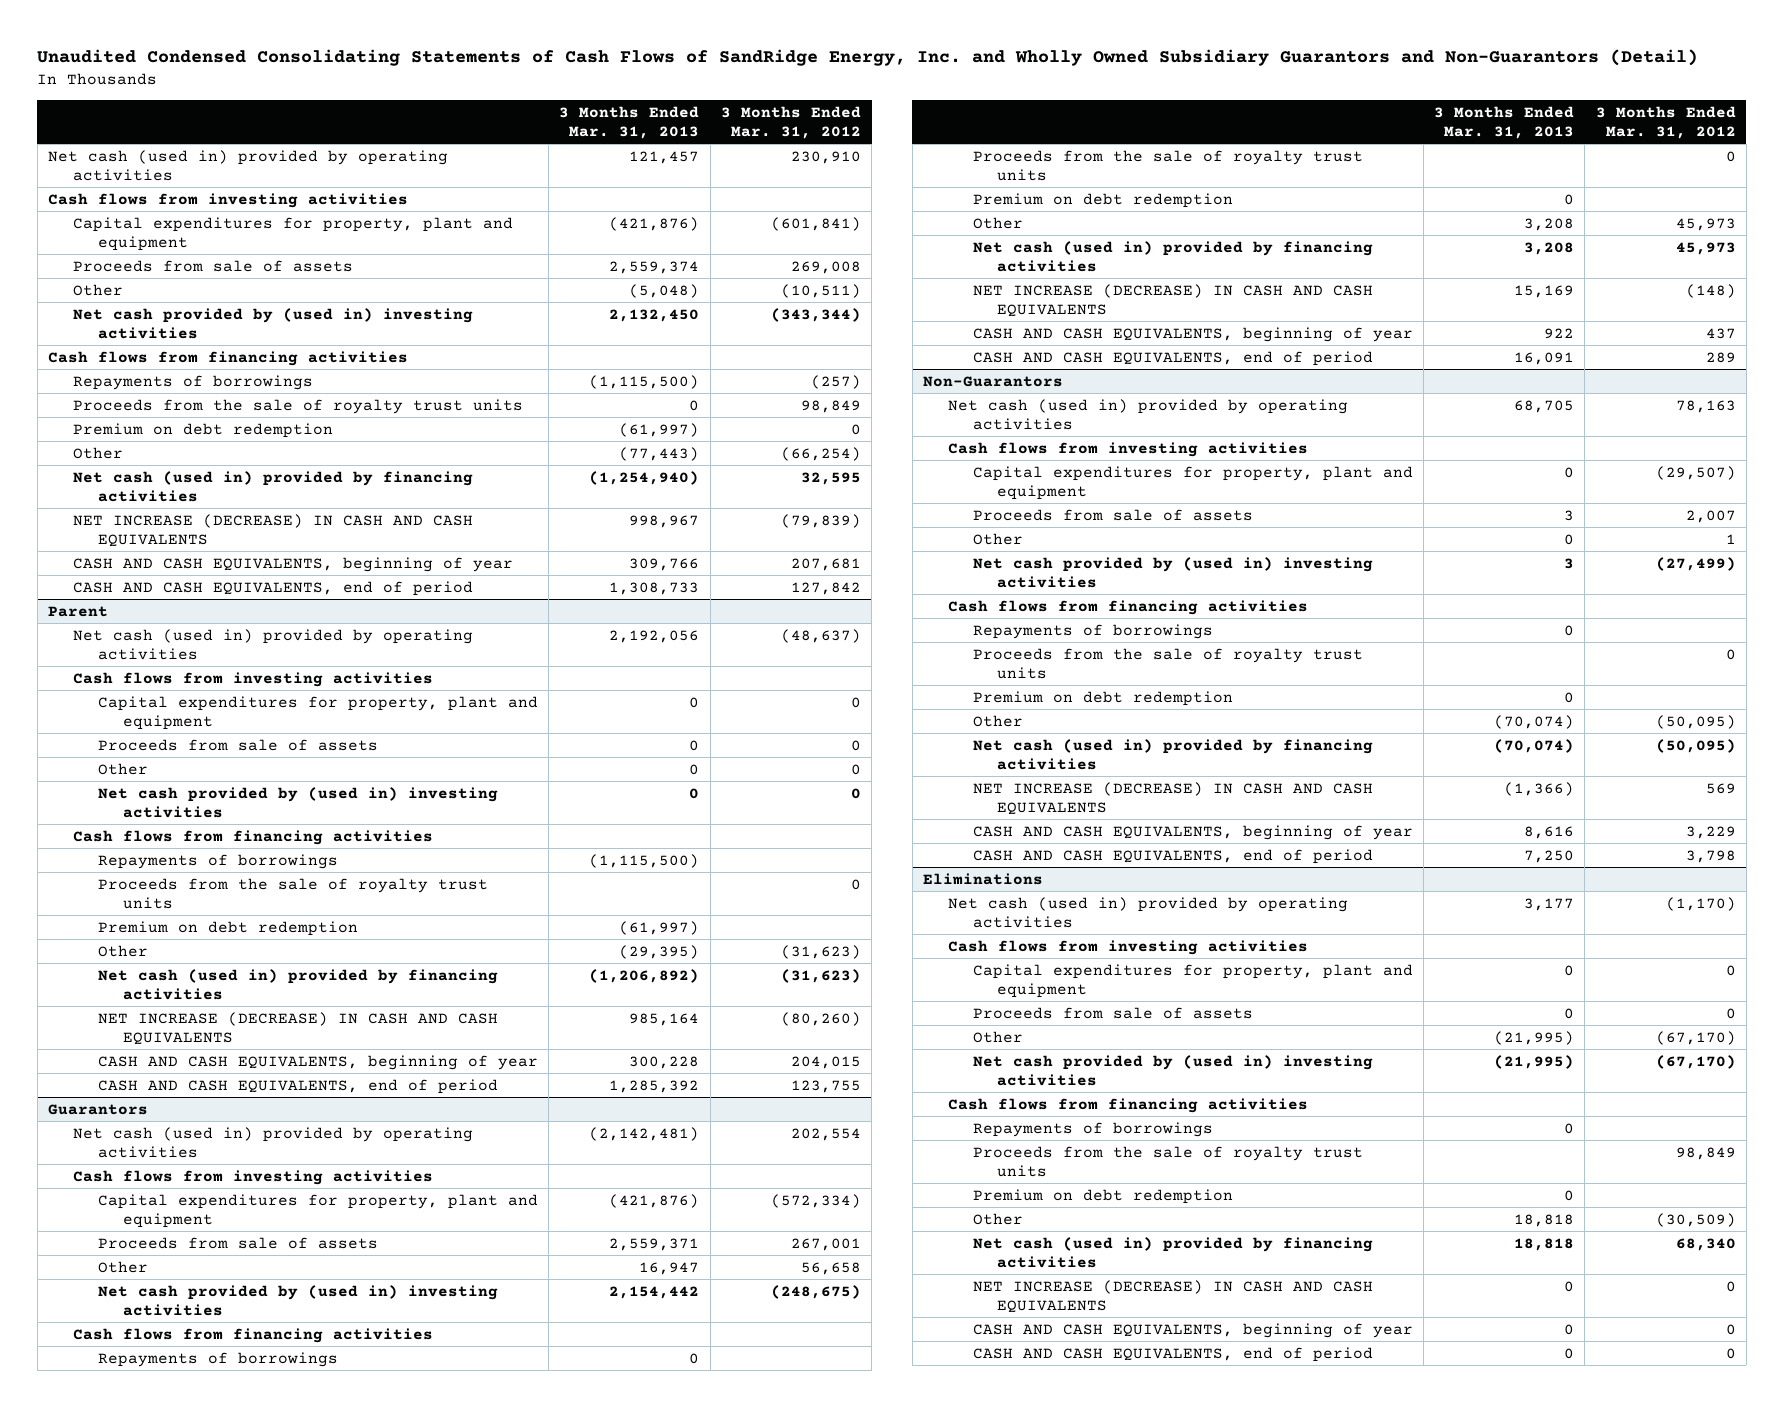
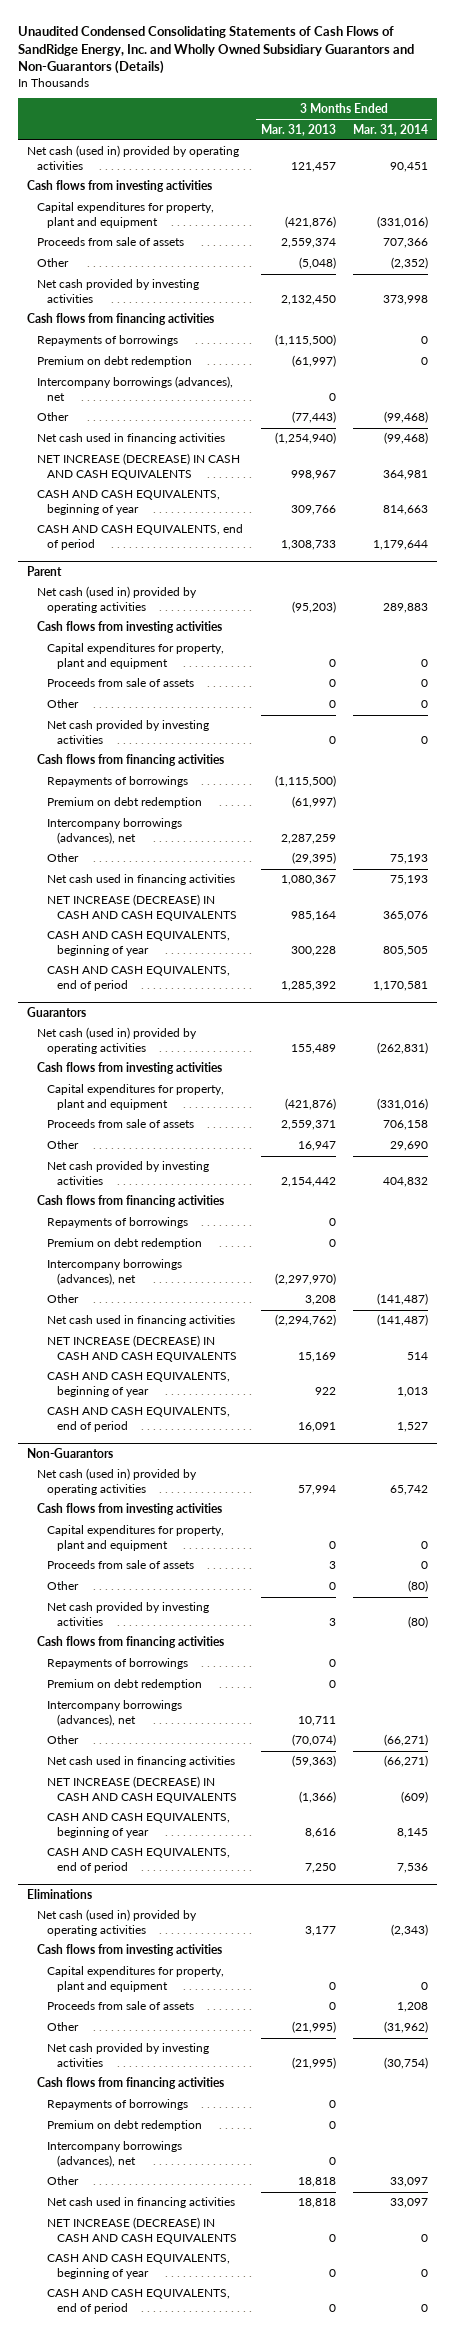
- Unaudited Condensed Consolidating Statements of Cash Flows of SandRidge Energy, Inc. and Wholly Owned Subsidiary Guarantors and Non-Guarantors (Detail)
+ Unaudited Condensed Consolidating Statements of Cash Flows of SandRidge Energy, Inc. and Wholly Owned Subsidiary Guarantors and Non-Guarantors (Details)
- | 3 Months Ended Mar. 31, 2013 | 3 Months Ended Mar. 31, 2012
+ | 3 Months Ended Mar. 31, 2013 | 3 Months Ended Mar. 31, 2014
- Net cash provided by (used in) investing activities | 2,132,450 | (343,344)
+ Net cash provided by investing activities | 2,132,450 | 373,998
- Proceeds from the sale of royalty trust units | 0 | 98,849
+ Intercompany borrowings (advances), net | 0 |
- Net cash (used in) provided by financing activities | (1,254,940) | 32,595
+ Net cash used in financing activities | (1,254,940) | (99,468)
@ Parent
- Net cash (used in) provided by operating activities | 2,192,056 | (48,637)
+ Net cash (used in) provided by operating activities | (95,203) | 289,883
- Net cash provided by (used in) investing activities | 0 | 0
+ Net cash provided by investing activities | 0 | 0
- Proceeds from the sale of royalty trust units | | 0
+ Intercompany borrowings (advances), net | 2,287,259 |
- Net cash (used in) provided by financing activities | (1,206,892) | (31,623)
+ Net cash used in financing activities | 1,080,367 | 75,193
@ Guarantors
- Net cash (used in) provided by operating activities | (2,142,481) | 202,554
+ Net cash (used in) provided by operating activities | 155,489 | (262,831)
- Net cash provided by (used in) investing activities | 2,154,442 | (248,675)
+ Net cash provided by investing activities | 2,154,442 | 404,832
- Proceeds from the sale of royalty trust units | | 0
+ Intercompany borrowings (advances), net | (2,297,970) |
- Net cash (used in) provided by financing activities | 3,208 | 45,973
+ Net cash used in financing activities | (2,294,762) | (141,487)
@ Non-Guarantors
- Net cash (used in) provided by operating activities | 68,705 | 78,163
+ Net cash (used in) provided by operating activities | 57,994 | 65,742
- Net cash provided by (used in) investing activities | 3 | (27,499)
+ Net cash provided by investing activities | 3 | (80)
- Proceeds from the sale of royalty trust units | | 0
+ Intercompany borrowings (advances), net | 10,711 |
- Net cash (used in) provided by financing activities | (70,074) | (50,095)
+ Net cash used in financing activities | (59,363) | (66,271)
@ Eliminations
- Net cash provided by (used in) investing activities | (21,995) | (67,170)
+ Net cash provided by investing activities | (21,995) | (30,754)
- Proceeds from the sale of royalty trust units | | 98,849
+ Intercompany borrowings (advances), net | 0 |
- Net cash (used in) provided by financing activities | 18,818 | 68,340
+ Net cash used in financing activities | 18,818 | 33,097

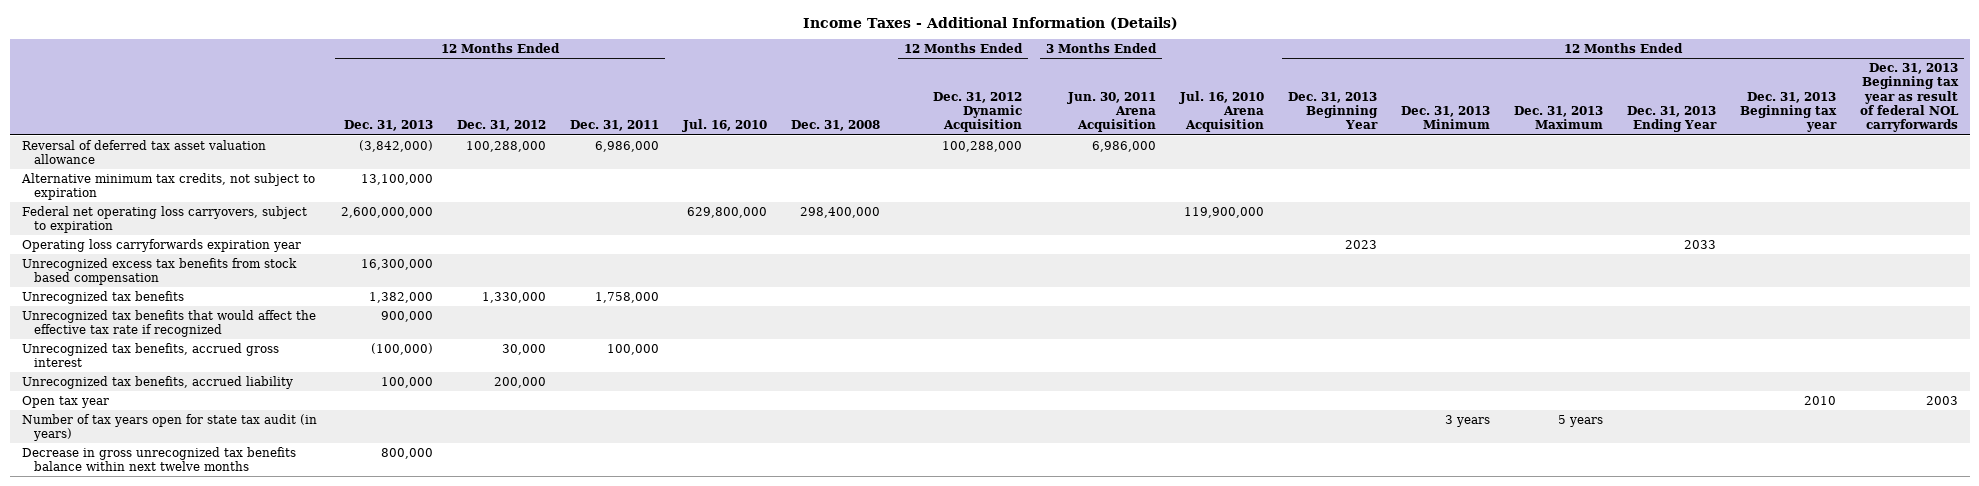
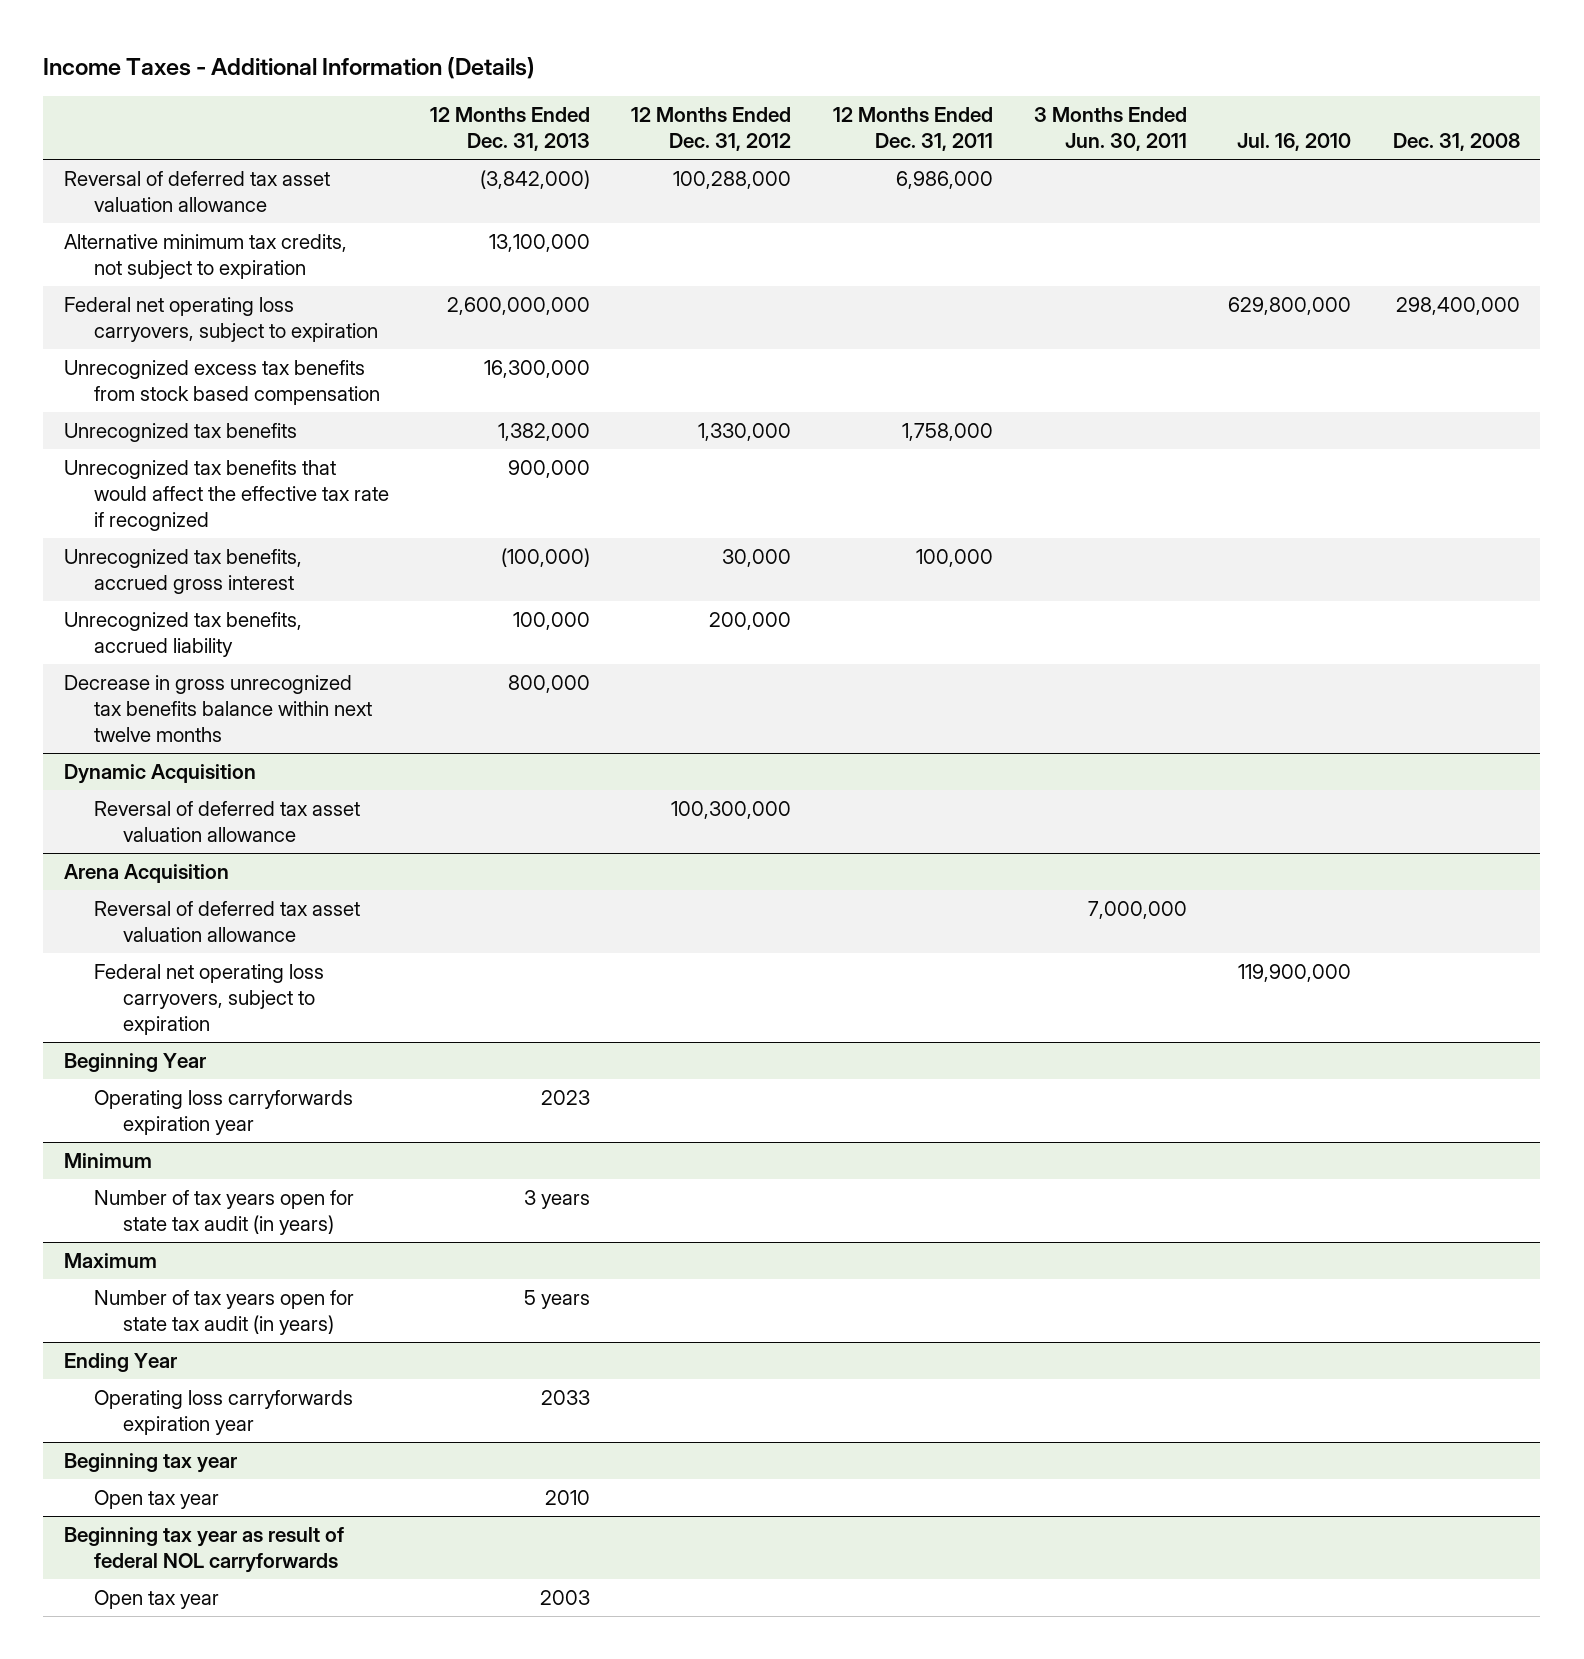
- | 12 Months Ended Dec. 31, 2013 | 12 Months Ended Dec. 31, 2012 | 12 Months Ended Dec. 31, 2011 | Jul. 16, 2010 | Dec. 31, 2008 | 12 Months Ended Dec. 31, 2012 Dynamic Acquisition | 3 Months Ended Jun. 30, 2011 Arena Acquisition | Jul. 16, 2010 Arena Acquisition | 12 Months Ended Dec. 31, 2013 Beginning Year | 12 Months Ended Dec. 31, 2013 Minimum | 12 Months Ended Dec. 31, 2013 Maximum | 12 Months Ended Dec. 31, 2013 Ending Year | 12 Months Ended Dec. 31, 2013 Beginning tax year | 12 Months Ended Dec. 31, 2013 Beginning tax year as result of federal NOL carryforwards
+ | 12 Months Ended Dec. 31, 2013 | 12 Months Ended Dec. 31, 2012 | 12 Months Ended Dec. 31, 2011 | 3 Months Ended Jun. 30, 2011 | Jul. 16, 2010 | Dec. 31, 2008
- Operating loss carryforwards expiration year | | | | | | | | | 2023 | | | 2033 | |
- Open tax year | | | | | | | | | | | | | 2010 | 2003
- Number of tax years open for state tax audit (in years) | | | | | | | | | | 3 years | 5 years | | |
+ Dynamic Acquisition
+ Reversal of deferred tax asset valuation allowance | | 100,300,000 | | | |
+ Arena Acquisition
+ Reversal of deferred tax asset valuation allowance | | | | 7,000,000 | |
+ Federal net operating loss carryovers, subject to expiration | | | | | 119,900,000 |
+ Beginning Year
+ Operating loss carryforwards expiration year | 2023 | | | | |
+ Minimum
+ Number of tax years open for state tax audit (in years) | 3 years | | | | |
+ Maximum
+ Number of tax years open for state tax audit (in years) | 5 years | | | | |
+ Ending Year
+ Operating loss carryforwards expiration year | 2033 | | | | |
+ Beginning tax year
+ Open tax year | 2010 | | | | |
+ Beginning tax year as result of federal NOL carryforwards
+ Open tax year | 2003 | | | | |

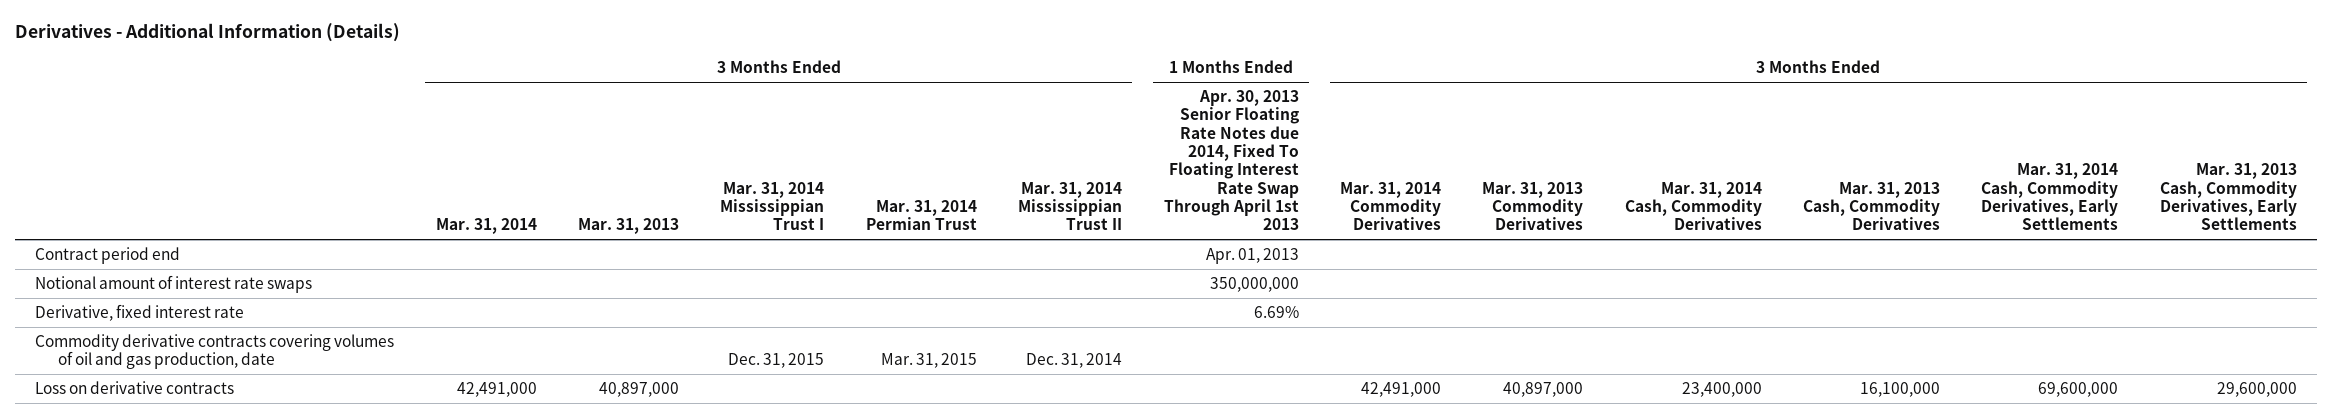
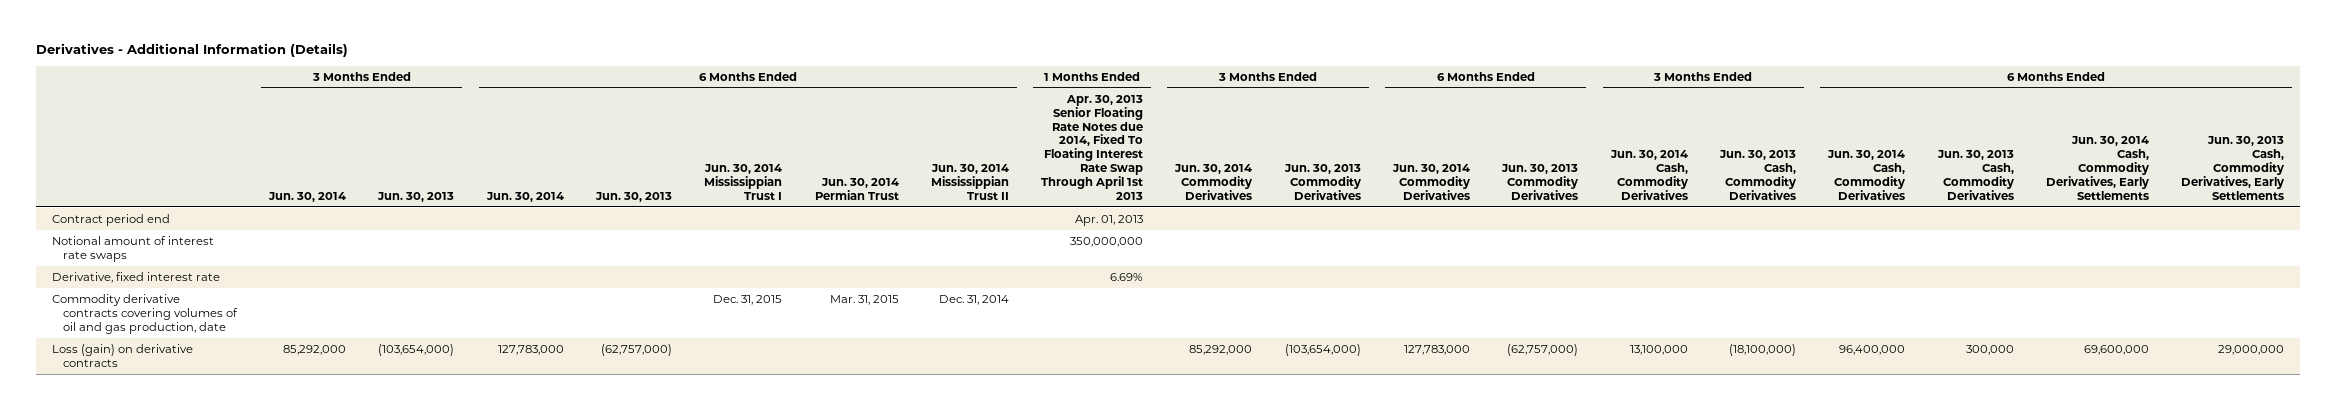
- | 3 Months Ended Mar. 31, 2014 | 3 Months Ended Mar. 31, 2013 | 3 Months Ended Mar. 31, 2014 Mississippian Trust I | 3 Months Ended Mar. 31, 2014 Permian Trust | 3 Months Ended Mar. 31, 2014 Mississippian Trust II | 1 Months Ended Apr. 30, 2013 Senior Floating Rate Notes due 2014, Fixed To Floating Interest Rate Swap Through April 1st 2013 | 3 Months Ended Mar. 31, 2014 Commodity Derivatives | 3 Months Ended Mar. 31, 2013 Commodity Derivatives | 3 Months Ended Mar. 31, 2014 Cash, Commodity Derivatives | 3 Months Ended Mar. 31, 2013 Cash, Commodity Derivatives | 3 Months Ended Mar. 31, 2014 Cash, Commodity Derivatives, Early Settlements | 3 Months Ended Mar. 31, 2013 Cash, Commodity Derivatives, Early Settlements
+ | 3 Months Ended Jun. 30, 2014 | 3 Months Ended Jun. 30, 2013 | 6 Months Ended Jun. 30, 2014 | 6 Months Ended Jun. 30, 2013 | 6 Months Ended Jun. 30, 2014 Mississippian Trust I | 6 Months Ended Jun. 30, 2014 Permian Trust | 6 Months Ended Jun. 30, 2014 Mississippian Trust II | 1 Months Ended Apr. 30, 2013 Senior Floating Rate Notes due 2014, Fixed To Floating Interest Rate Swap Through April 1st 2013 | 3 Months Ended Jun. 30, 2014 Commodity Derivatives | 3 Months Ended Jun. 30, 2013 Commodity Derivatives | 6 Months Ended Jun. 30, 2014 Commodity Derivatives | 6 Months Ended Jun. 30, 2013 Commodity Derivatives | 3 Months Ended Jun. 30, 2014 Cash, Commodity Derivatives | 3 Months Ended Jun. 30, 2013 Cash, Commodity Derivatives | 6 Months Ended Jun. 30, 2014 Cash, Commodity Derivatives | 6 Months Ended Jun. 30, 2013 Cash, Commodity Derivatives | 6 Months Ended Jun. 30, 2014 Cash, Commodity Derivatives, Early Settlements | 6 Months Ended Jun. 30, 2013 Cash, Commodity Derivatives, Early Settlements
- Loss on derivative contracts | 42,491,000 | 40,897,000 | | | | | 42,491,000 | 40,897,000 | 23,400,000 | 16,100,000 | 69,600,000 | 29,600,000
+ Loss (gain) on derivative contracts | 85,292,000 | (103,654,000) | 127,783,000 | (62,757,000) | | | | | 85,292,000 | (103,654,000) | 127,783,000 | (62,757,000) | 13,100,000 | (18,100,000) | 96,400,000 | 300,000 | 69,600,000 | 29,000,000

